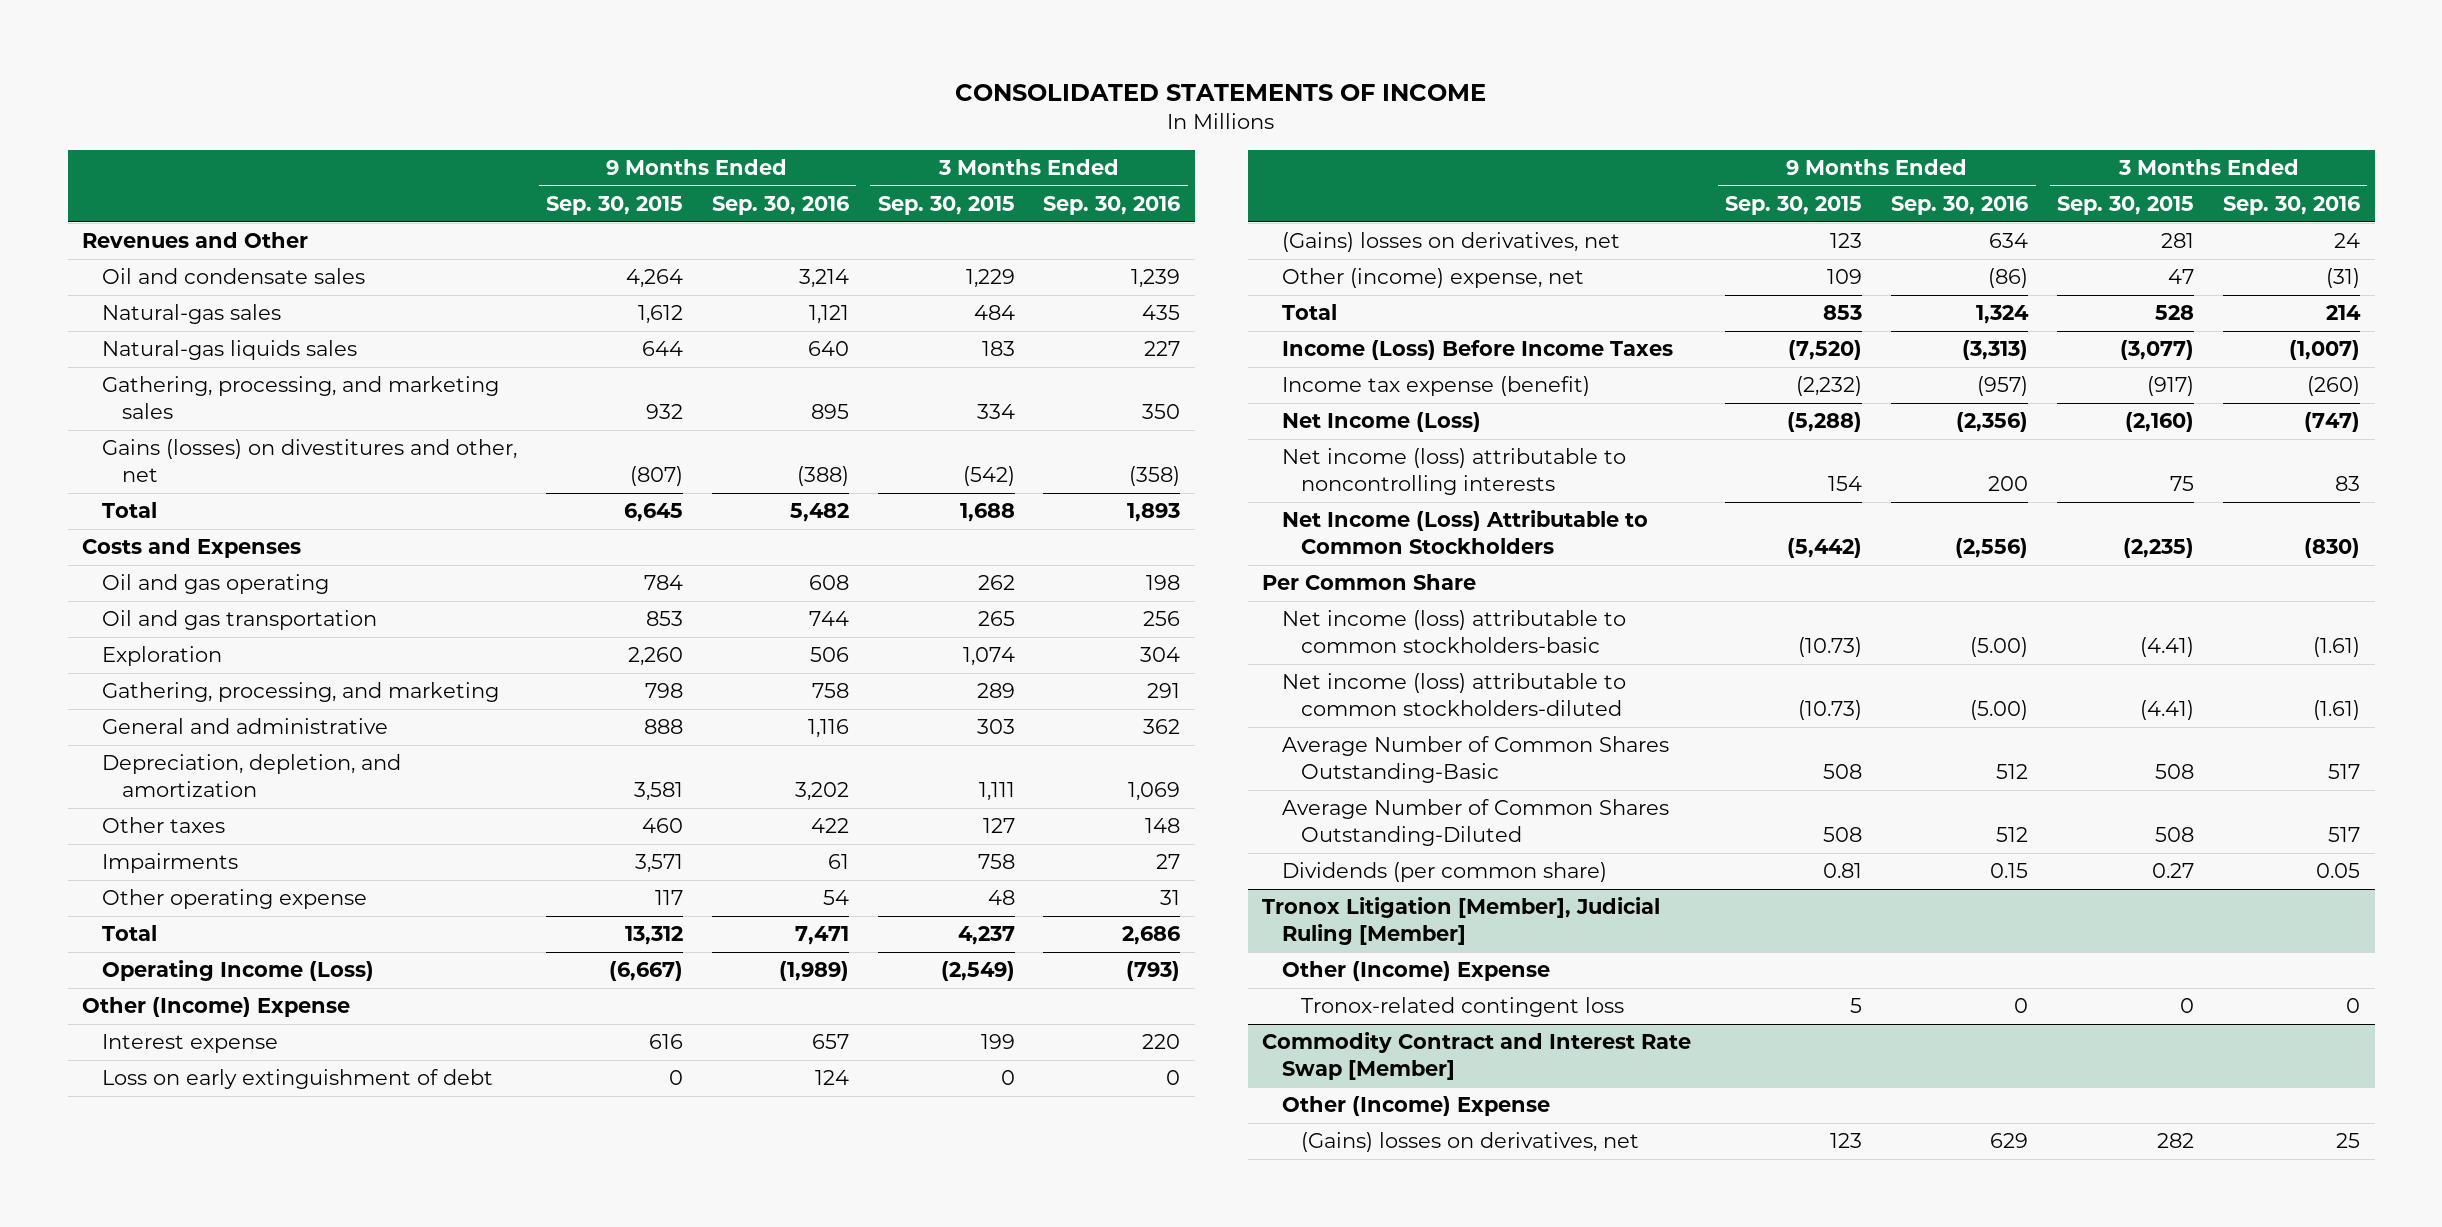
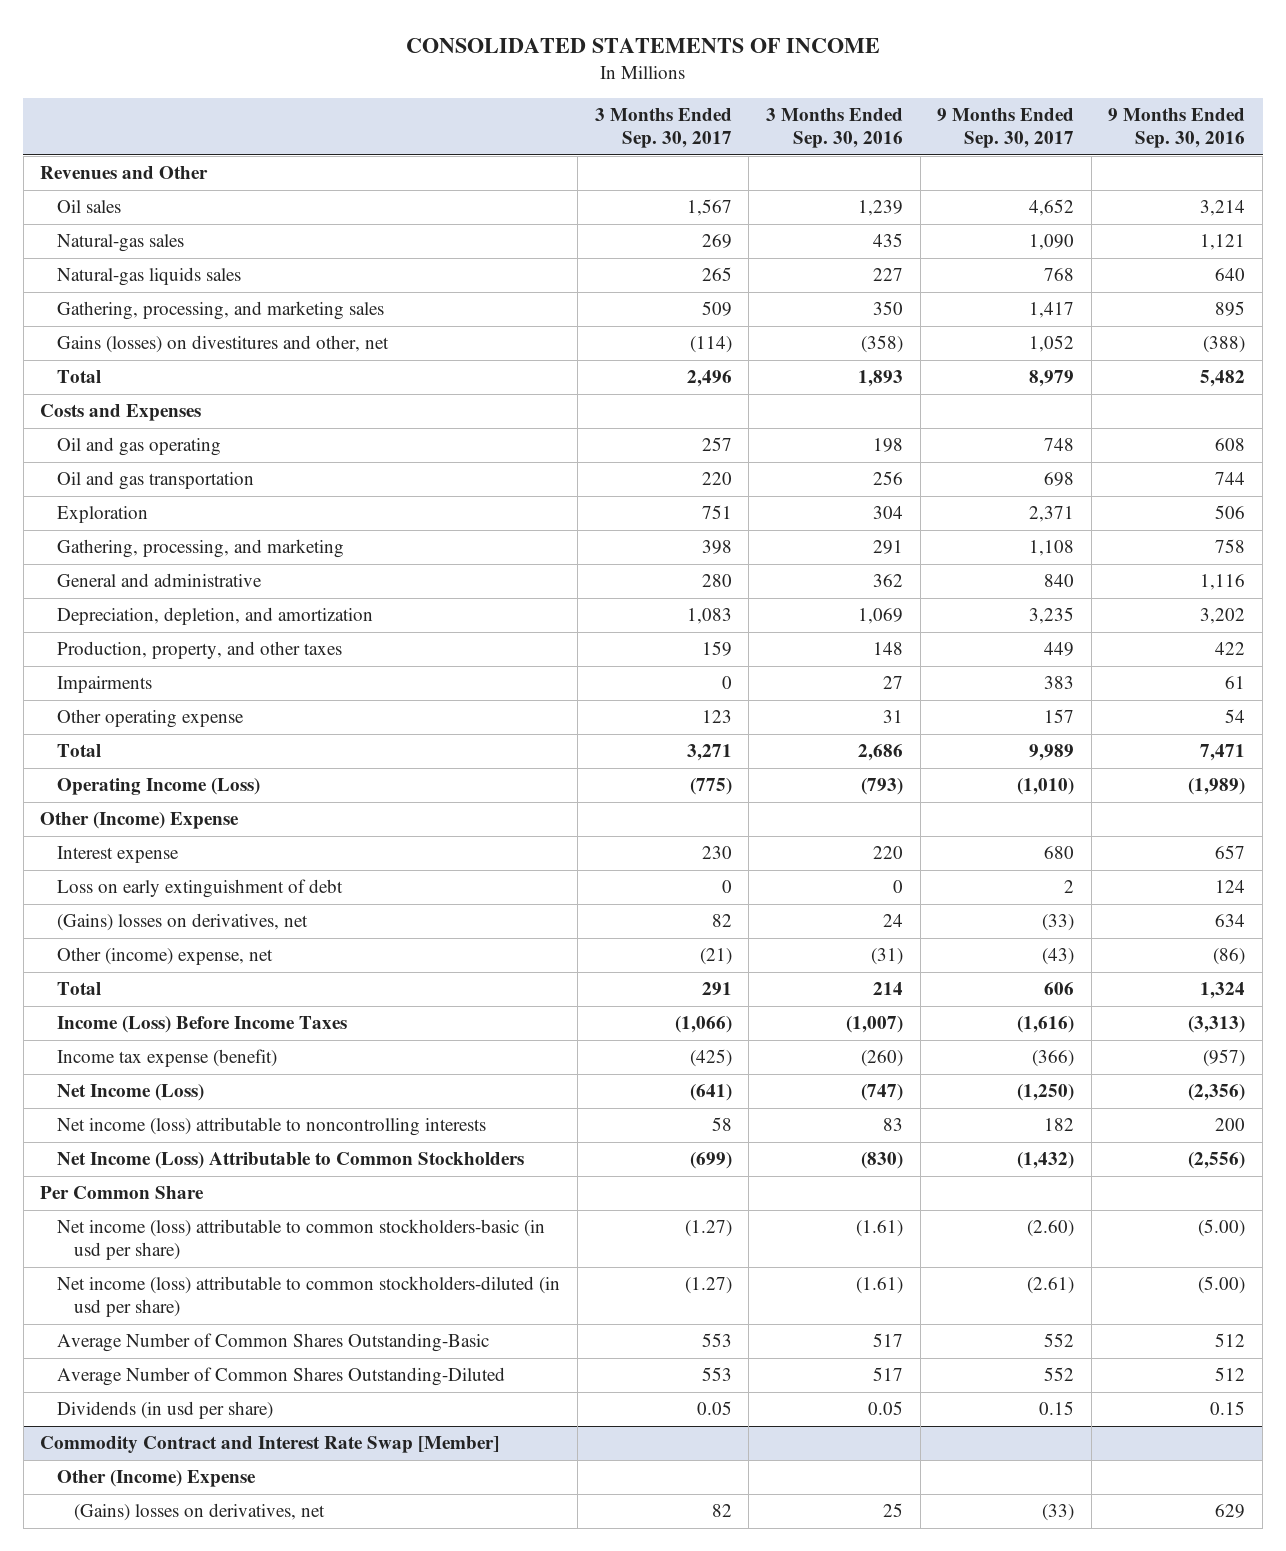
- | 9 Months Ended Sep. 30, 2015 | 9 Months Ended Sep. 30, 2016 | 3 Months Ended Sep. 30, 2015 | 3 Months Ended Sep. 30, 2016
+ | 3 Months Ended Sep. 30, 2017 | 3 Months Ended Sep. 30, 2016 | 9 Months Ended Sep. 30, 2017 | 9 Months Ended Sep. 30, 2016
- Oil and condensate sales | 4,264 | 3,214 | 1,229 | 1,239
+ Oil sales | 1,567 | 1,239 | 4,652 | 3,214
- Other taxes | 460 | 422 | 127 | 148
+ Production, property, and other taxes | 159 | 148 | 449 | 422
- Net income (loss) attributable to common stockholders-basic | (10.73) | (5.00) | (4.41) | (1.61)
- Net income (loss) attributable to common stockholders-diluted | (10.73) | (5.00) | (4.41) | (1.61)
+ Net income (loss) attributable to common stockholders-basic (in usd per share) | (1.27) | (1.61) | (2.60) | (5.00)
+ Net income (loss) attributable to common stockholders-diluted (in usd per share) | (1.27) | (1.61) | (2.61) | (5.00)
- Dividends (per common share) | 0.81 | 0.15 | 0.27 | 0.05
- Tronox Litigation [Member], Judicial Ruling [Member]
- Other (Income) Expense
- Tronox-related contingent loss | 5 | 0 | 0 | 0
+ Dividends (in usd per share) | 0.05 | 0.05 | 0.15 | 0.15

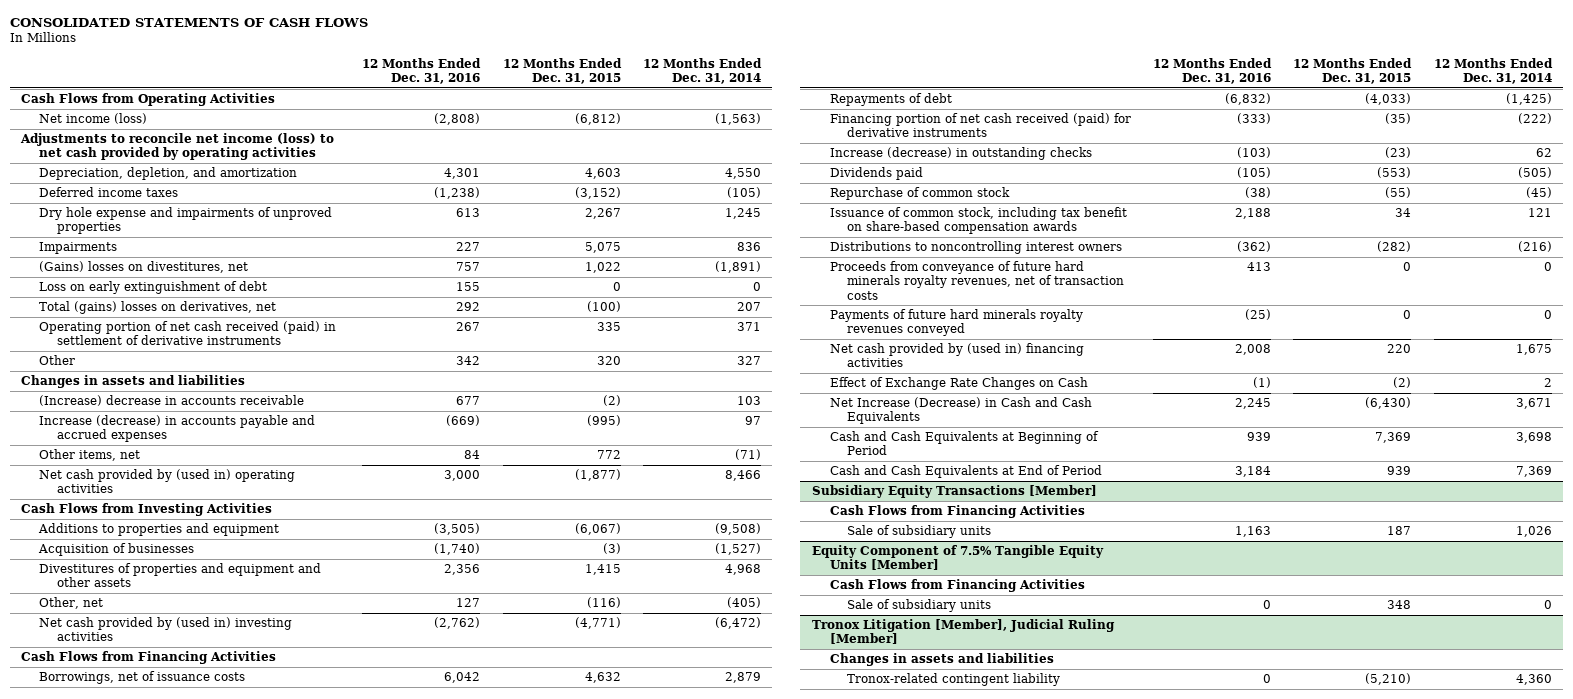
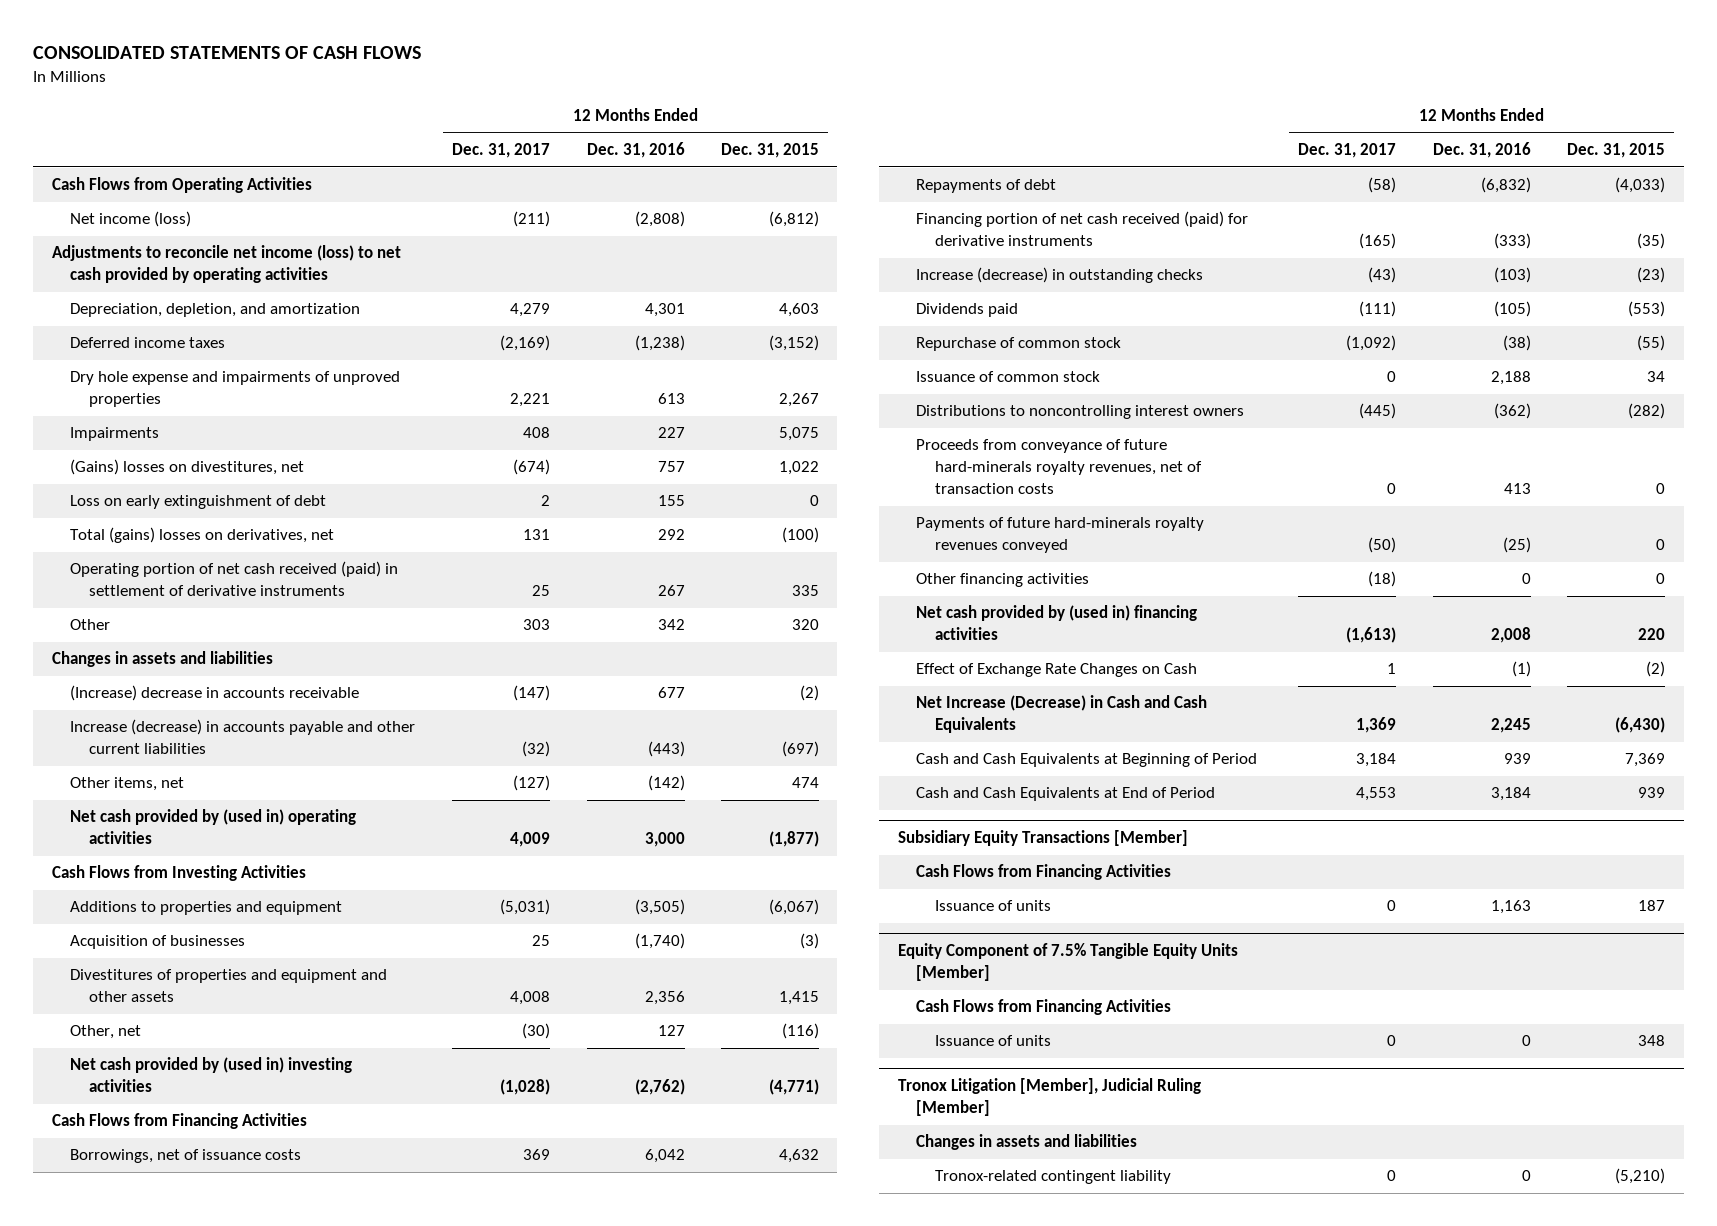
- | 12 Months Ended Dec. 31, 2016 | 12 Months Ended Dec. 31, 2015 | 12 Months Ended Dec. 31, 2014
+ | 12 Months Ended Dec. 31, 2017 | 12 Months Ended Dec. 31, 2016 | 12 Months Ended Dec. 31, 2015
- Increase (decrease) in accounts payable and accrued expenses | (669) | (995) | 97
- Other items, net | 84 | 772 | (71)
+ Increase (decrease) in accounts payable and other current liabilities | (32) | (443) | (697)
+ Other items, net | (127) | (142) | 474
- Issuance of common stock, including tax benefit on share-based compensation awards | 2,188 | 34 | 121
+ Issuance of common stock | 0 | 2,188 | 34
- Proceeds from conveyance of future hard minerals royalty revenues, net of transaction costs | 413 | 0 | 0
- Payments of future hard minerals royalty revenues conveyed | (25) | 0 | 0
+ Proceeds from conveyance of future hard-minerals royalty revenues, net of transaction costs | 0 | 413 | 0
+ Payments of future hard-minerals royalty revenues conveyed | (50) | (25) | 0
+ Other financing activities | (18) | 0 | 0
@ Subsidiary Equity Transactions [Member]
- Sale of subsidiary units | 1,163 | 187 | 1,026
+ Issuance of units | 0 | 1,163 | 187
@ Equity Component of 7.5% Tangible Equity Units [Member]
- Sale of subsidiary units | 0 | 348 | 0
+ Issuance of units | 0 | 0 | 348

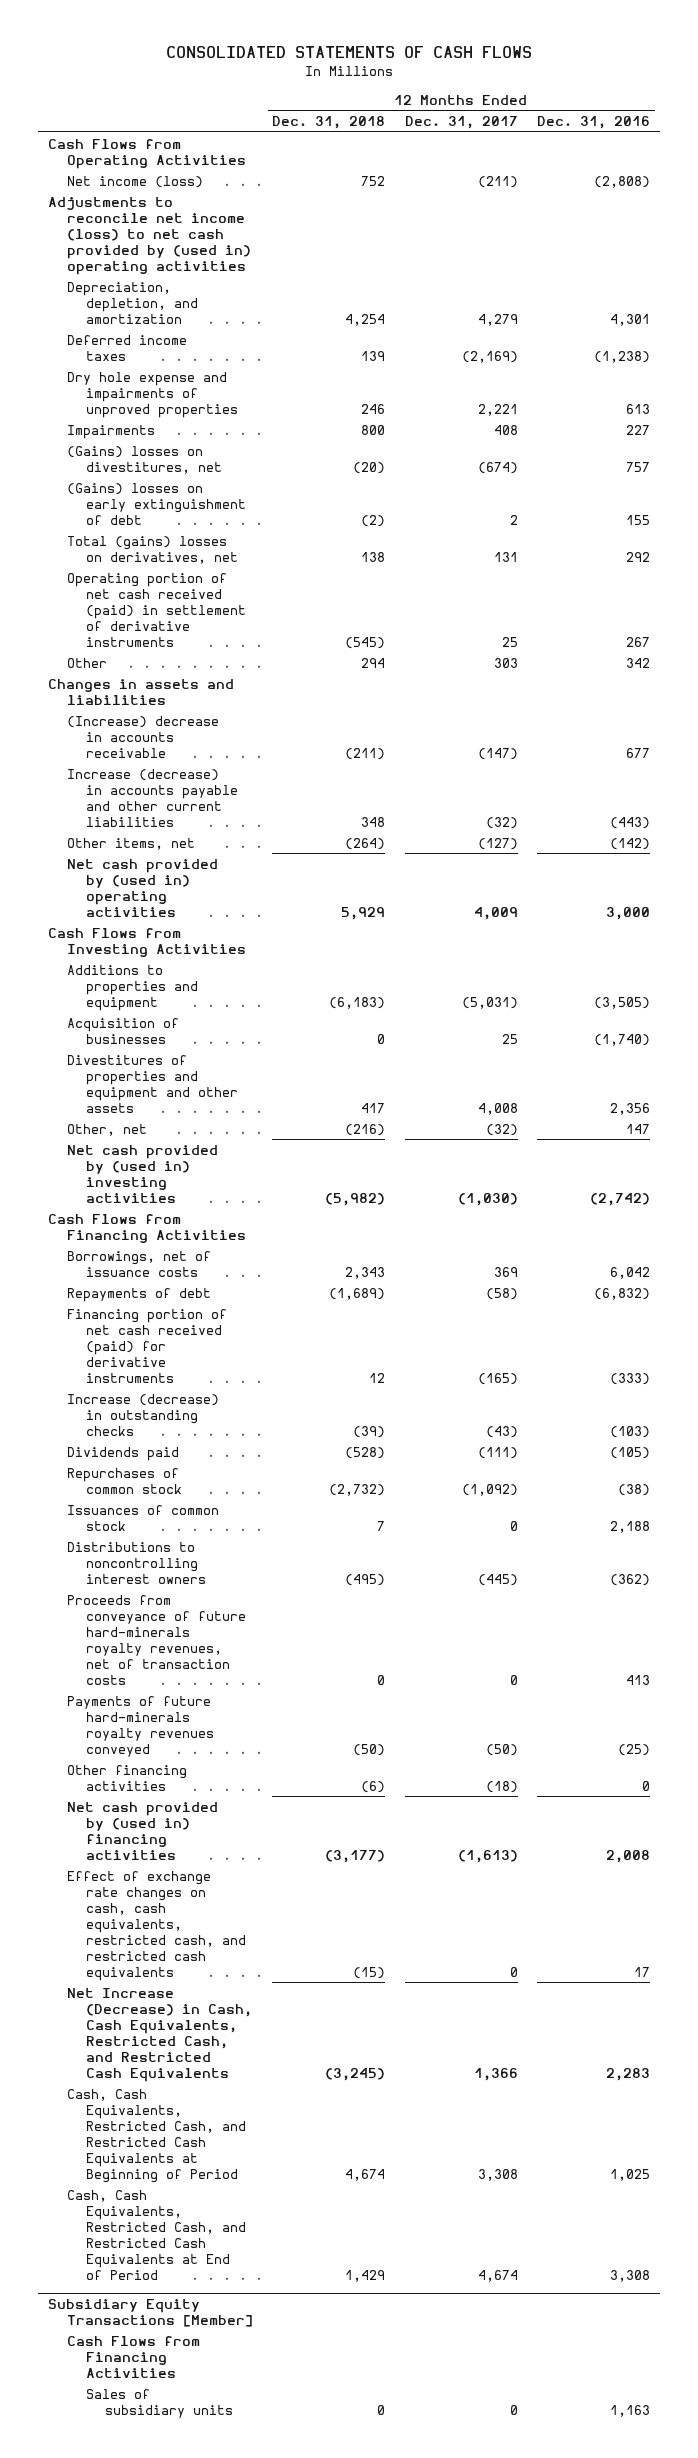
- | 12 Months Ended Dec. 31, 2017 | 12 Months Ended Dec. 31, 2016 | 12 Months Ended Dec. 31, 2015
+ | 12 Months Ended Dec. 31, 2018 | 12 Months Ended Dec. 31, 2017 | 12 Months Ended Dec. 31, 2016
- Adjustments to reconcile net income (loss) to net cash provided by operating activities
+ Adjustments to reconcile net income (loss) to net cash provided by (used in) operating activities
- Loss on early extinguishment of debt | 2 | 155 | 0
+ (Gains) losses on early extinguishment of debt | (2) | 2 | 155
- Other, net | (30) | 127 | (116)
- Net cash provided by (used in) investing activities | (1,028) | (2,762) | (4,771)
+ Other, net | (216) | (32) | 147
+ Net cash provided by (used in) investing activities | (5,982) | (1,030) | (2,742)
- Repurchase of common stock | (1,092) | (38) | (55)
- Issuance of common stock | 0 | 2,188 | 34
+ Repurchases of common stock | (2,732) | (1,092) | (38)
+ Issuances of common stock | 7 | 0 | 2,188
- Effect of Exchange Rate Changes on Cash | 1 | (1) | (2)
- Net Increase (Decrease) in Cash and Cash Equivalents | 1,369 | 2,245 | (6,430)
- Cash and Cash Equivalents at Beginning of Period | 3,184 | 939 | 7,369
- Cash and Cash Equivalents at End of Period | 4,553 | 3,184 | 939
+ Effect of exchange rate changes on cash, cash equivalents, restricted cash, and restricted cash equivalents | (15) | 0 | 17
+ Net Increase (Decrease) in Cash, Cash Equivalents, Restricted Cash, and Restricted Cash Equivalents | (3,245) | 1,366 | 2,283
+ Cash, Cash Equivalents, Restricted Cash, and Restricted Cash Equivalents at Beginning of Period | 4,674 | 3,308 | 1,025
+ Cash, Cash Equivalents, Restricted Cash, and Restricted Cash Equivalents at End of Period | 1,429 | 4,674 | 3,308
@ Subsidiary Equity Transactions [Member]
- Issuance of units | 0 | 1,163 | 187
- Equity Component of 7.5% Tangible Equity Units [Member]
- Cash Flows from Financing Activities
- Issuance of units | 0 | 0 | 348
- Tronox Litigation [Member], Judicial Ruling [Member]
- Changes in assets and liabilities
- Tronox-related contingent liability | 0 | 0 | (5,210)
@ Subsidiary Equity Transactions [Member]
+ Sales of subsidiary units | 0 | 0 | 1,163

